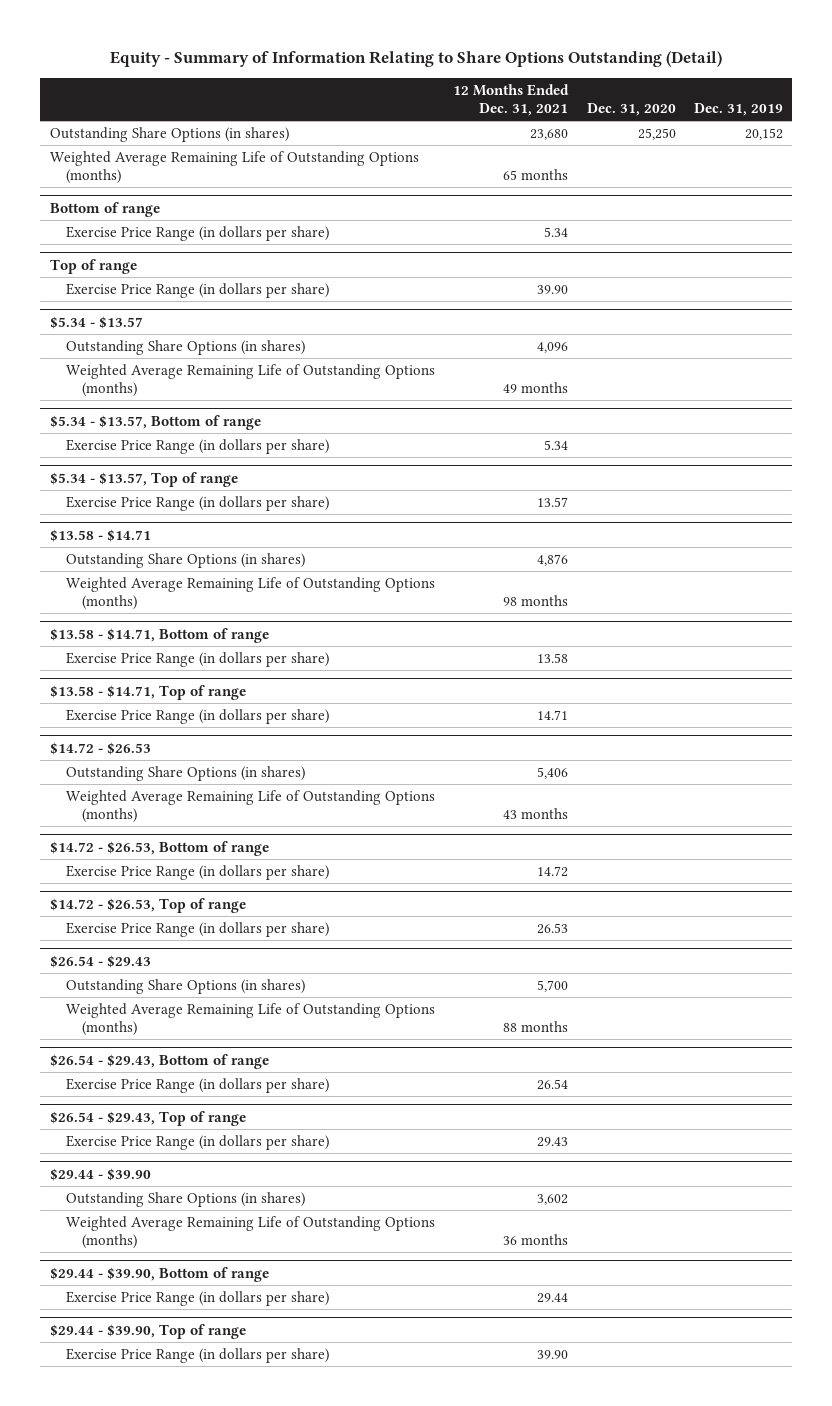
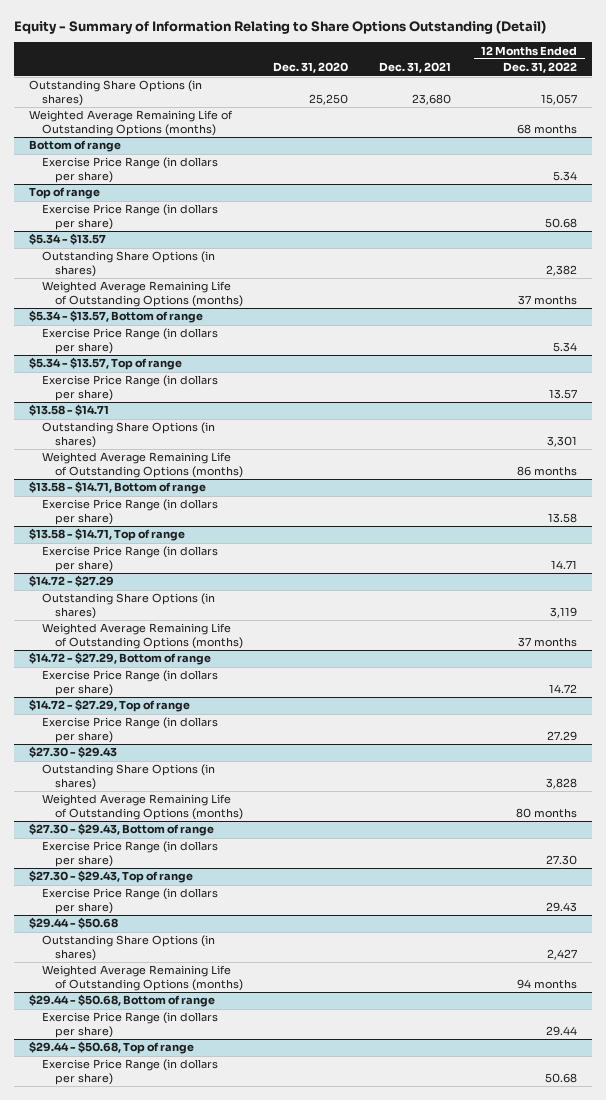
- | 12 Months Ended Dec. 31, 2021 | Dec. 31, 2020 | Dec. 31, 2019
+ | Dec. 31, 2020 | Dec. 31, 2021 | 12 Months Ended Dec. 31, 2022
- $14.72 - $26.53
+ $14.72 - $27.29
- $14.72 - $26.53, Bottom of range
+ $14.72 - $27.29, Bottom of range
- $14.72 - $26.53, Top of range
+ $14.72 - $27.29, Top of range
- $26.54 - $29.43
+ $27.30 - $29.43
- $26.54 - $29.43, Bottom of range
+ $27.30 - $29.43, Bottom of range
- $26.54 - $29.43, Top of range
+ $27.30 - $29.43, Top of range
- $29.44 - $39.90
+ $29.44 - $50.68
- $29.44 - $39.90, Bottom of range
+ $29.44 - $50.68, Bottom of range
- $29.44 - $39.90, Top of range
+ $29.44 - $50.68, Top of range

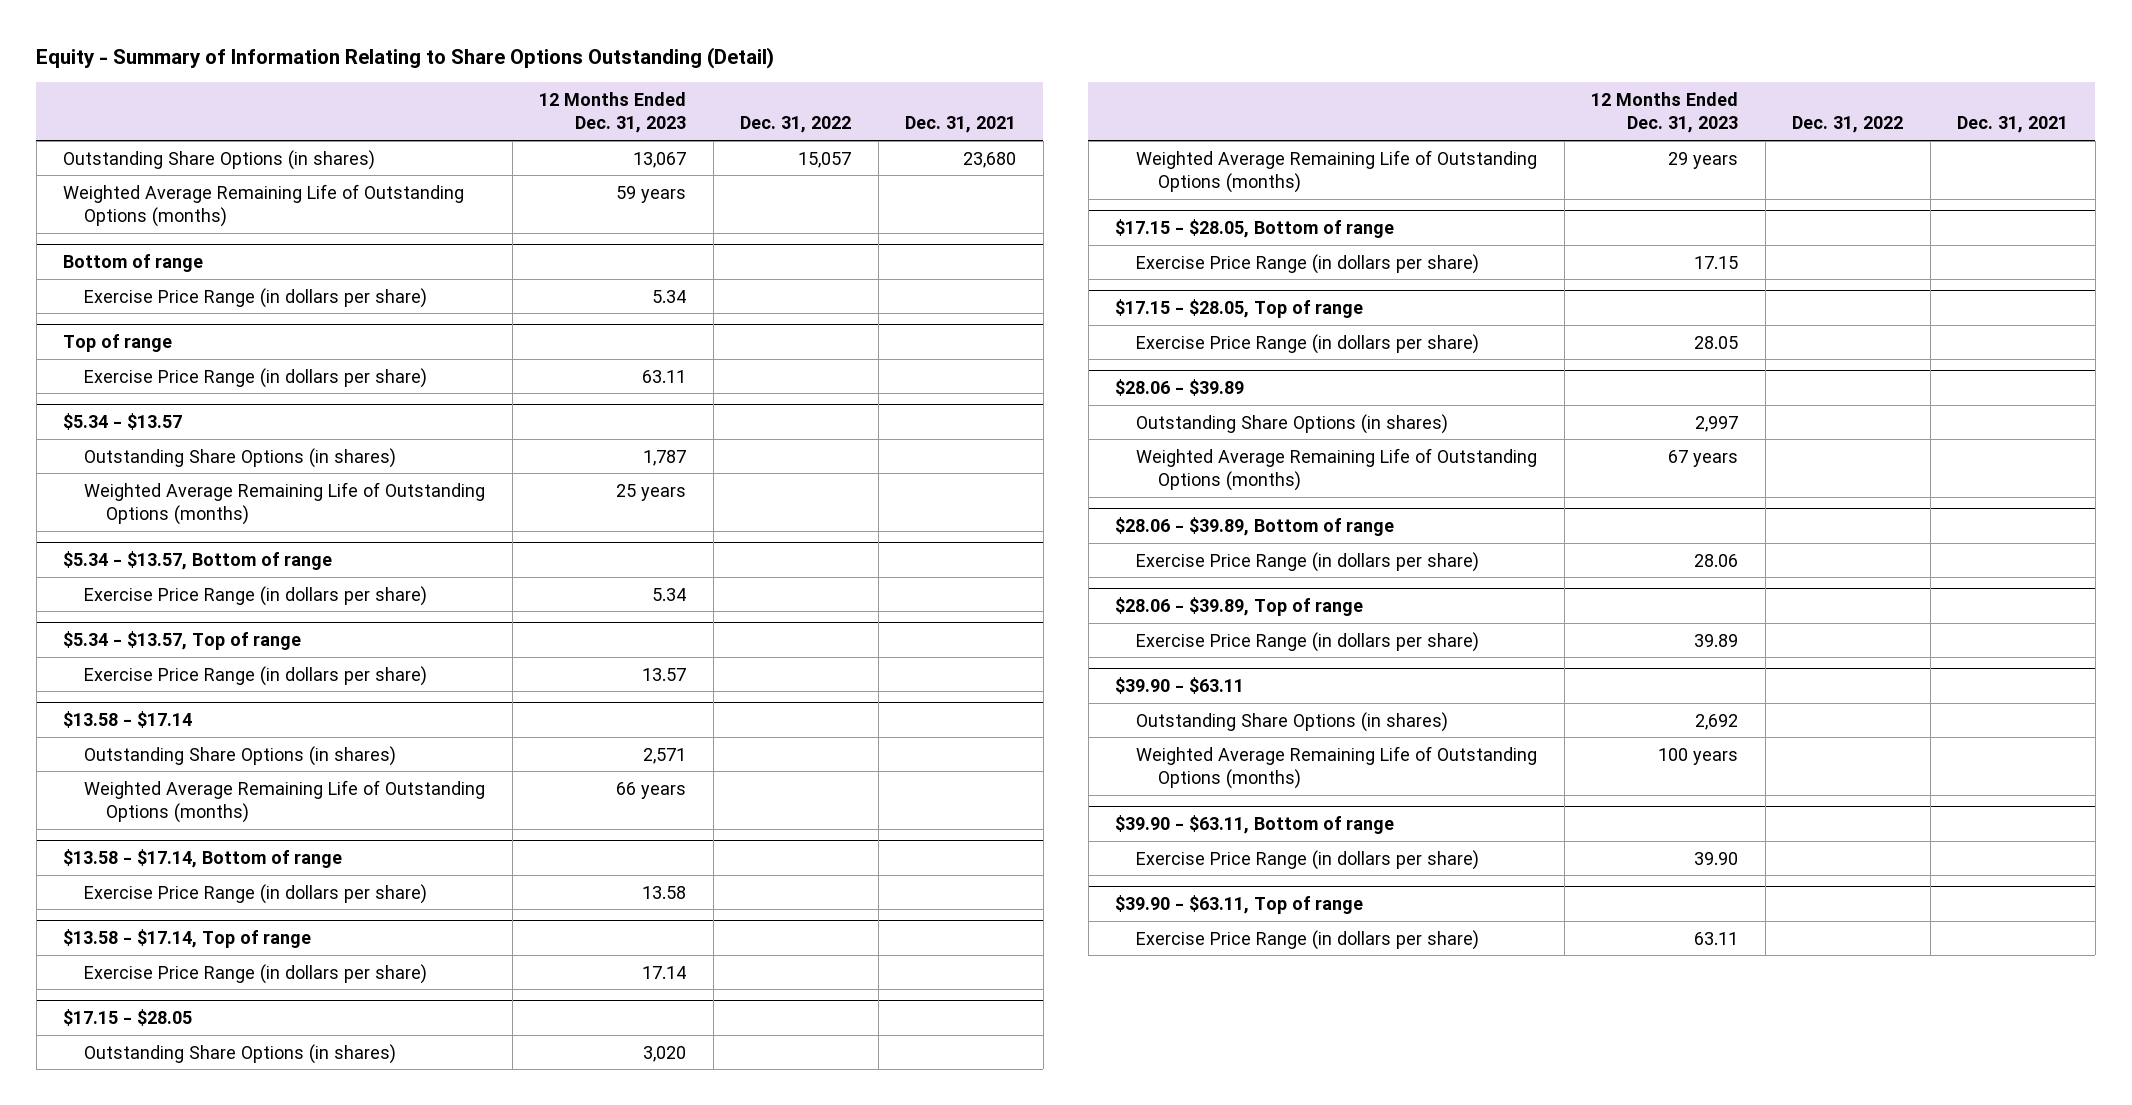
- | Dec. 31, 2020 | Dec. 31, 2021 | 12 Months Ended Dec. 31, 2022
+ | 12 Months Ended Dec. 31, 2023 | Dec. 31, 2022 | Dec. 31, 2021
- $13.58 - $14.71
+ $13.58 - $17.14
- $13.58 - $14.71, Bottom of range
+ $13.58 - $17.14, Bottom of range
- $13.58 - $14.71, Top of range
+ $13.58 - $17.14, Top of range
- $14.72 - $27.29
+ $17.15 - $28.05
- $14.72 - $27.29, Bottom of range
- Exercise Price Range (in dollars per share) | | | 14.72
- $14.72 - $27.29, Top of range
- Exercise Price Range (in dollars per share) | | | 27.29
- $27.30 - $29.43
+ $17.15 - $28.05, Bottom of range
+ Exercise Price Range (in dollars per share) | 17.15 | |
+ $17.15 - $28.05, Top of range
+ Exercise Price Range (in dollars per share) | 28.05 | |
+ $28.06 - $39.89
- $27.30 - $29.43, Bottom of range
- Exercise Price Range (in dollars per share) | | | 27.30
- $27.30 - $29.43, Top of range
- Exercise Price Range (in dollars per share) | | | 29.43
- $29.44 - $50.68
+ $28.06 - $39.89, Bottom of range
+ Exercise Price Range (in dollars per share) | 28.06 | |
+ $28.06 - $39.89, Top of range
+ Exercise Price Range (in dollars per share) | 39.89 | |
+ $39.90 - $63.11
- $29.44 - $50.68, Bottom of range
- Exercise Price Range (in dollars per share) | | | 29.44
- $29.44 - $50.68, Top of range
- Exercise Price Range (in dollars per share) | | | 50.68
+ $39.90 - $63.11, Bottom of range
+ Exercise Price Range (in dollars per share) | 39.90 | |
+ $39.90 - $63.11, Top of range
+ Exercise Price Range (in dollars per share) | 63.11 | |

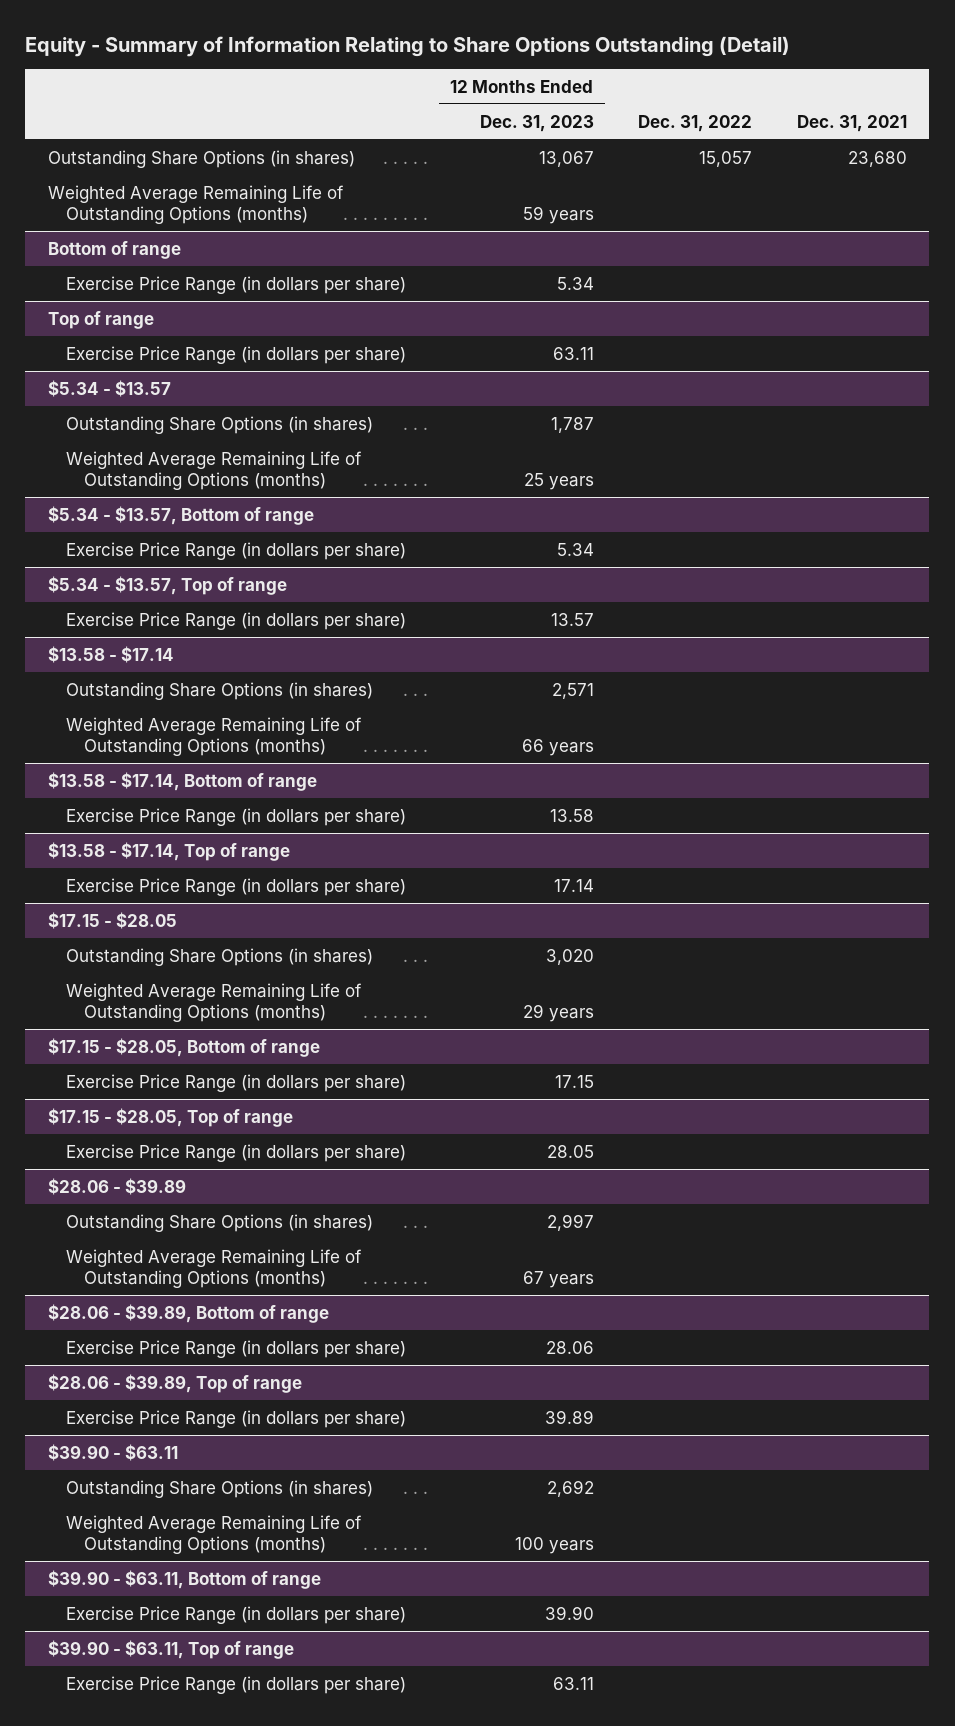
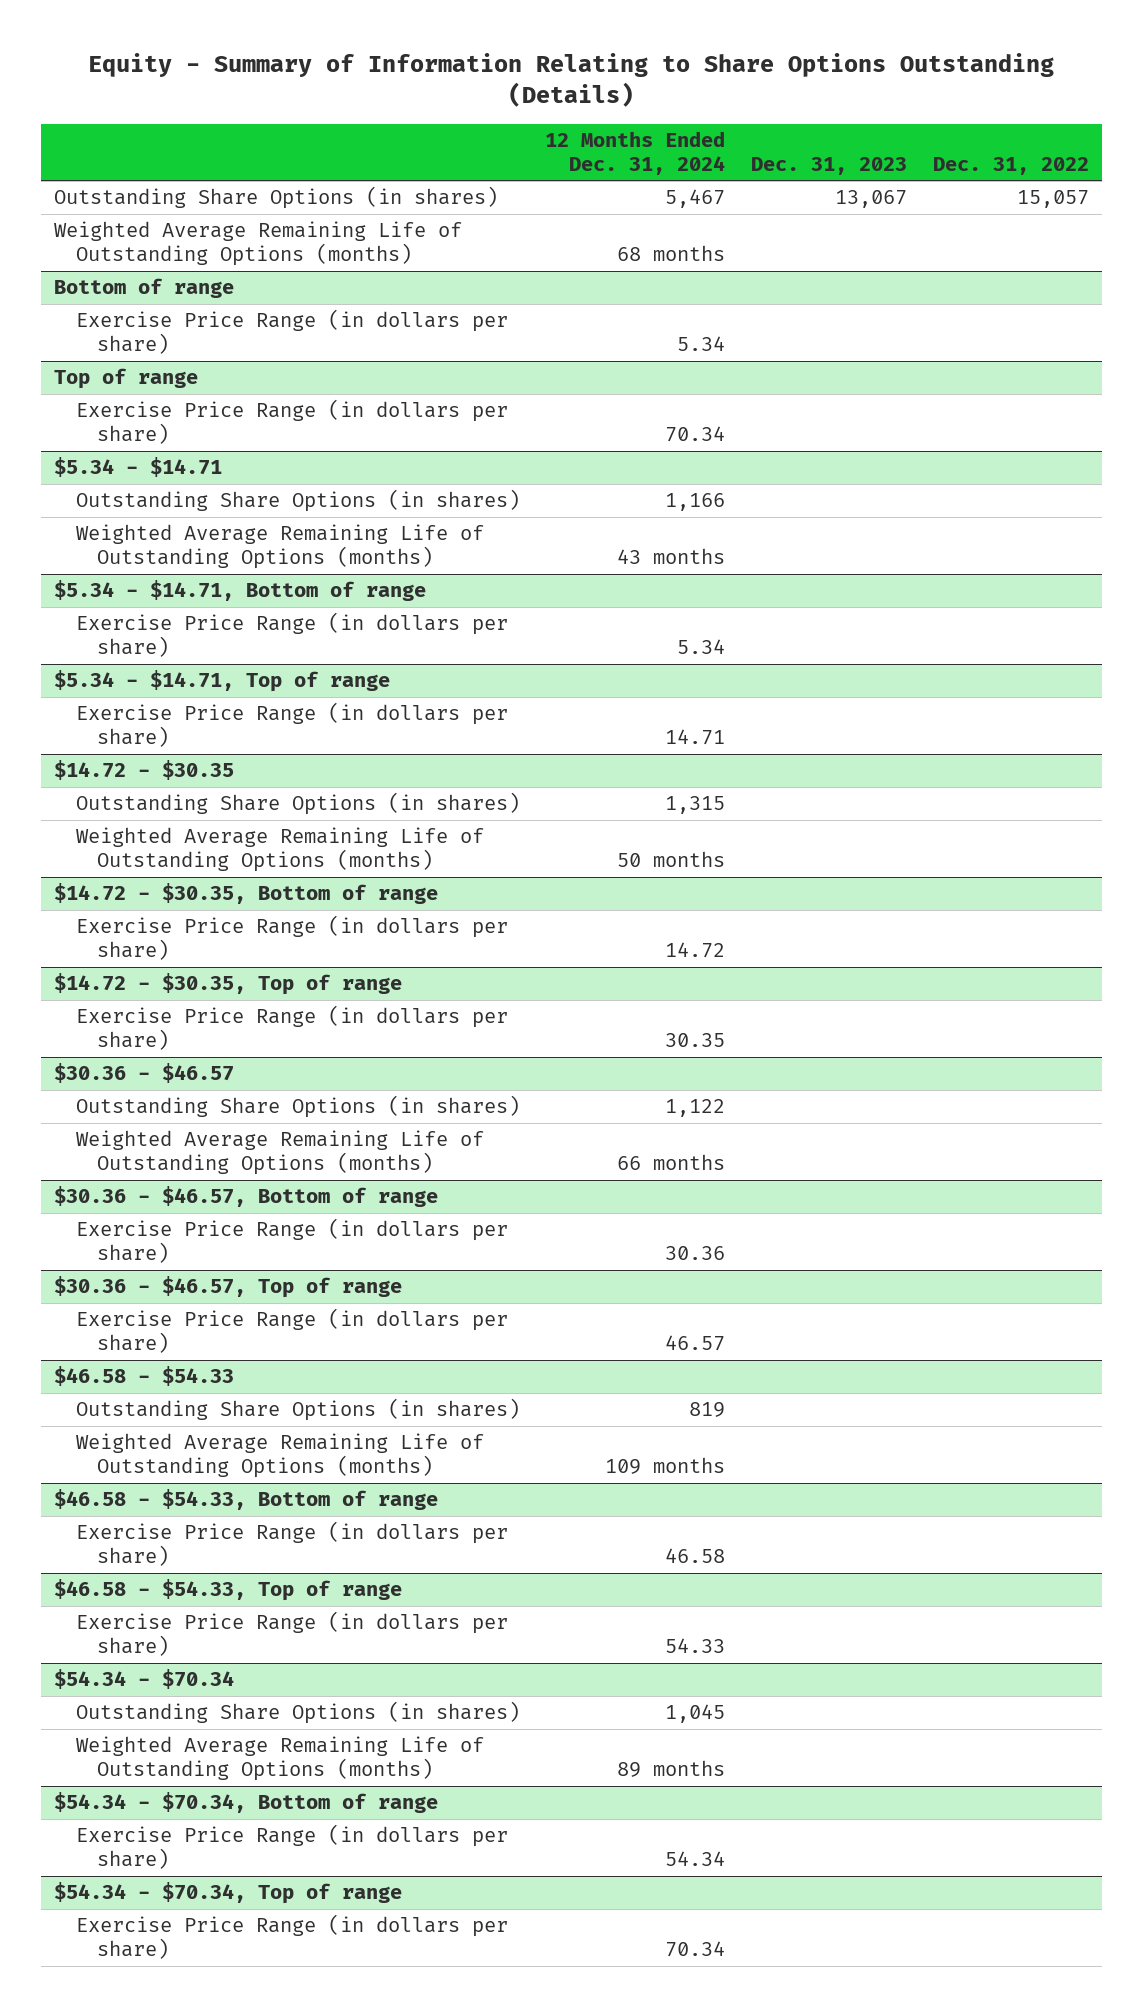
- Equity - Summary of Information Relating to Share Options Outstanding (Detail)
+ Equity - Summary of Information Relating to Share Options Outstanding (Details)
- | 12 Months Ended Dec. 31, 2023 | Dec. 31, 2022 | Dec. 31, 2021
+ | 12 Months Ended Dec. 31, 2024 | Dec. 31, 2023 | Dec. 31, 2022
- $5.34 - $13.57
+ $5.34 - $14.71
- $5.34 - $13.57, Bottom of range
+ $5.34 - $14.71, Bottom of range
- $5.34 - $13.57, Top of range
+ $5.34 - $14.71, Top of range
- $13.58 - $17.14
+ $14.72 - $30.35
- $13.58 - $17.14, Bottom of range
- Exercise Price Range (in dollars per share) | 13.58 | |
- $13.58 - $17.14, Top of range
- Exercise Price Range (in dollars per share) | 17.14 | |
- $17.15 - $28.05
+ $14.72 - $30.35, Bottom of range
+ Exercise Price Range (in dollars per share) | 14.72 | |
+ $14.72 - $30.35, Top of range
+ Exercise Price Range (in dollars per share) | 30.35 | |
+ $30.36 - $46.57
- $17.15 - $28.05, Bottom of range
- Exercise Price Range (in dollars per share) | 17.15 | |
- $17.15 - $28.05, Top of range
- Exercise Price Range (in dollars per share) | 28.05 | |
- $28.06 - $39.89
+ $30.36 - $46.57, Bottom of range
+ Exercise Price Range (in dollars per share) | 30.36 | |
+ $30.36 - $46.57, Top of range
+ Exercise Price Range (in dollars per share) | 46.57 | |
+ $46.58 - $54.33
- $28.06 - $39.89, Bottom of range
- Exercise Price Range (in dollars per share) | 28.06 | |
- $28.06 - $39.89, Top of range
- Exercise Price Range (in dollars per share) | 39.89 | |
- $39.90 - $63.11
+ $46.58 - $54.33, Bottom of range
+ Exercise Price Range (in dollars per share) | 46.58 | |
+ $46.58 - $54.33, Top of range
+ Exercise Price Range (in dollars per share) | 54.33 | |
+ $54.34 - $70.34
- $39.90 - $63.11, Bottom of range
- Exercise Price Range (in dollars per share) | 39.90 | |
- $39.90 - $63.11, Top of range
- Exercise Price Range (in dollars per share) | 63.11 | |
+ $54.34 - $70.34, Bottom of range
+ Exercise Price Range (in dollars per share) | 54.34 | |
+ $54.34 - $70.34, Top of range
+ Exercise Price Range (in dollars per share) | 70.34 | |

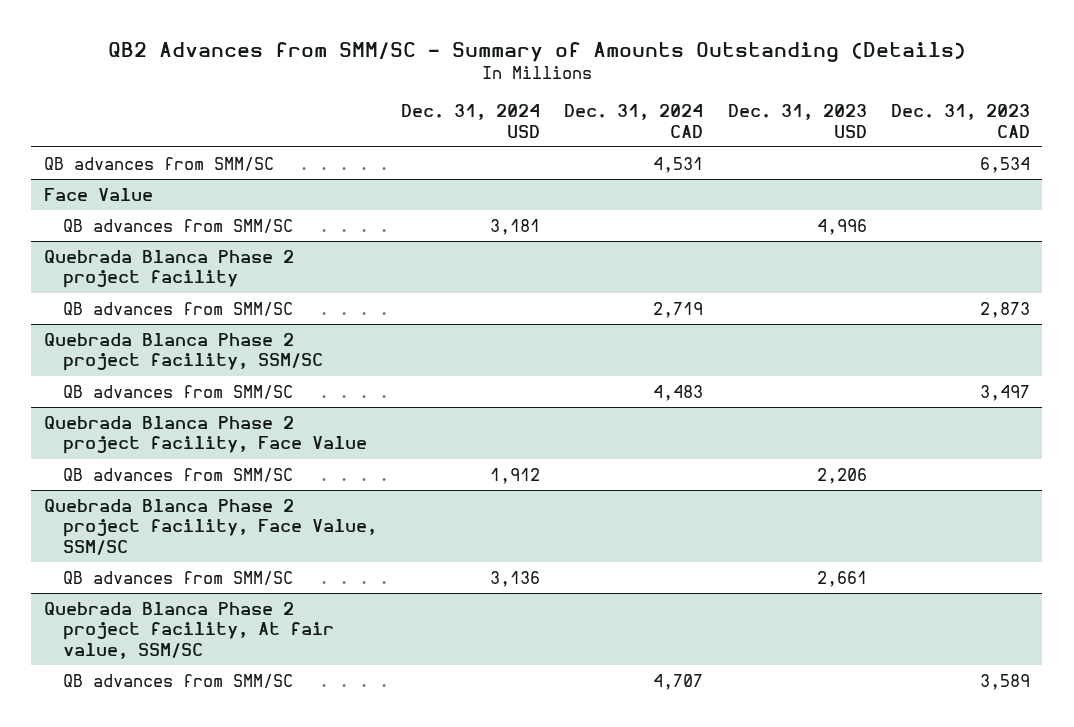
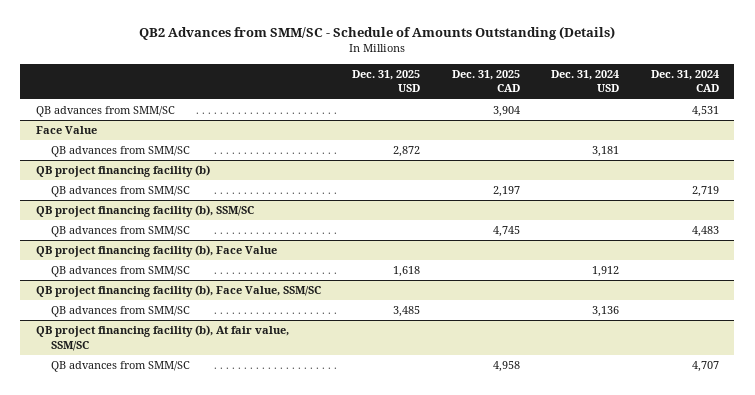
- QB2 Advances from SMM/SC - Summary of Amounts Outstanding (Details)
+ QB2 Advances from SMM/SC - Schedule of Amounts Outstanding (Details)
- | Dec. 31, 2024 USD | Dec. 31, 2024 CAD | Dec. 31, 2023 USD | Dec. 31, 2023 CAD
+ | Dec. 31, 2025 USD | Dec. 31, 2025 CAD | Dec. 31, 2024 USD | Dec. 31, 2024 CAD
- Quebrada Blanca Phase 2 project facility
+ QB project financing facility (b)
- Quebrada Blanca Phase 2 project facility, SSM/SC
+ QB project financing facility (b), SSM/SC
- Quebrada Blanca Phase 2 project facility, Face Value
+ QB project financing facility (b), Face Value
- Quebrada Blanca Phase 2 project facility, Face Value, SSM/SC
+ QB project financing facility (b), Face Value, SSM/SC
- Quebrada Blanca Phase 2 project facility, At fair value, SSM/SC
+ QB project financing facility (b), At fair value, SSM/SC

